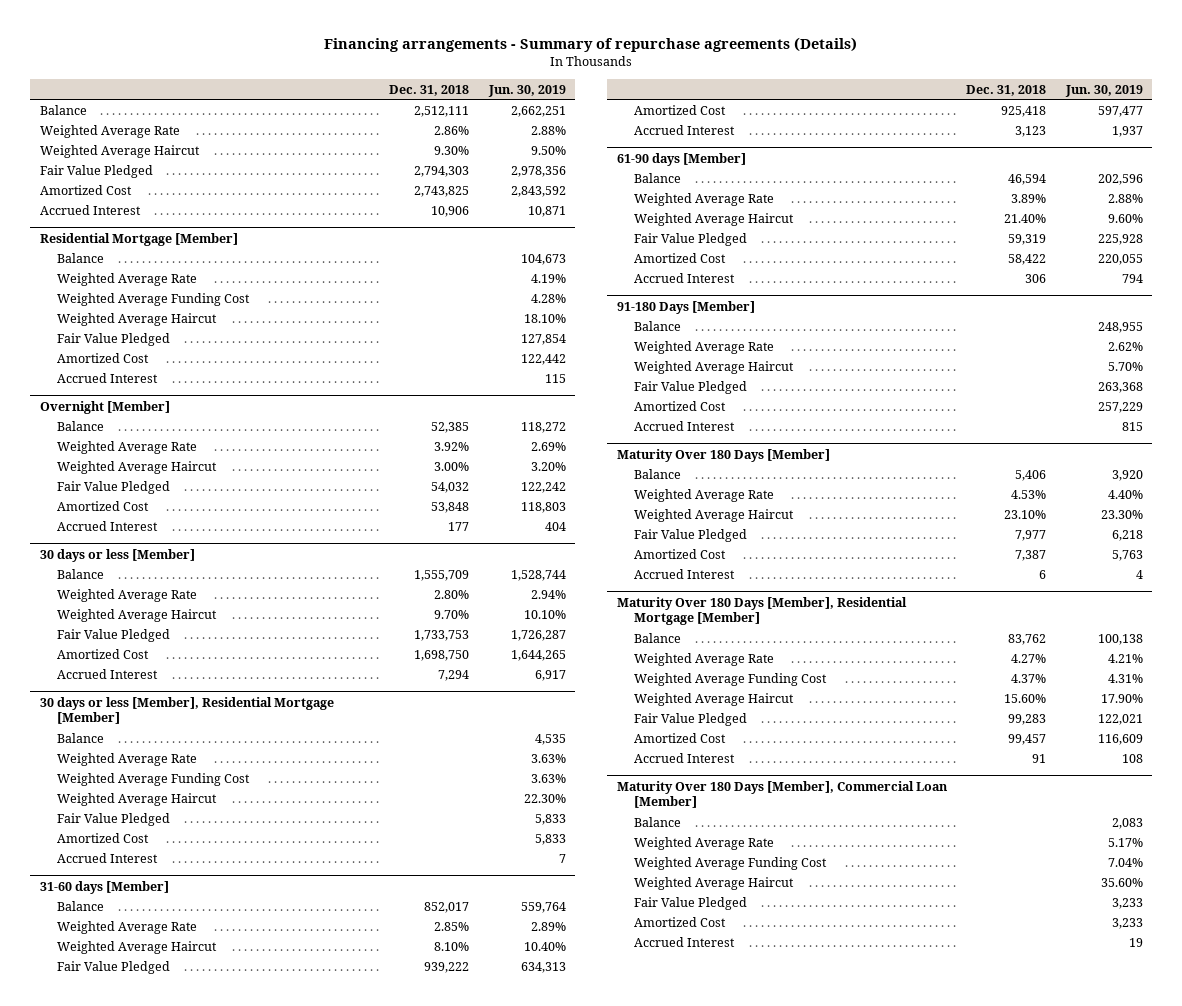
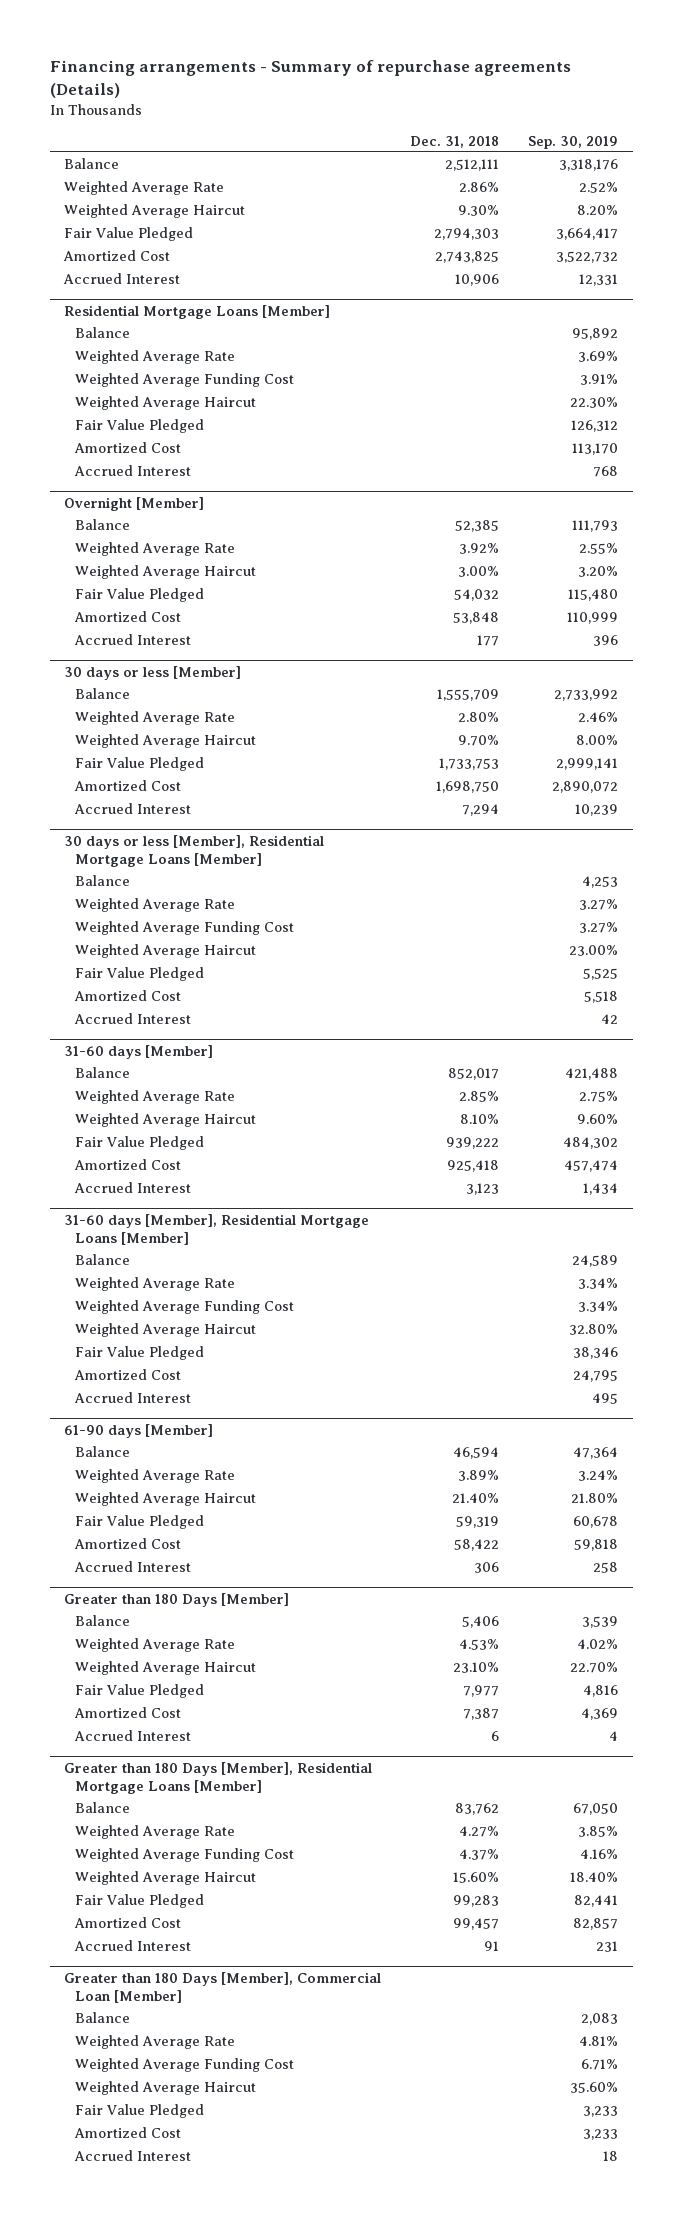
- | Dec. 31, 2018 | Jun. 30, 2019
+ | Dec. 31, 2018 | Sep. 30, 2019
- Residential Mortgage [Member]
+ Residential Mortgage Loans [Member]
- 30 days or less [Member], Residential Mortgage [Member]
+ 30 days or less [Member], Residential Mortgage Loans [Member]
+ 31-60 days [Member], Residential Mortgage Loans [Member]
+ Balance | | 24,589
+ Weighted Average Rate | | 3.34%
+ Weighted Average Funding Cost | | 3.34%
+ Weighted Average Haircut | | 32.80%
+ Fair Value Pledged | | 38,346
+ Amortized Cost | | 24,795
+ Accrued Interest | | 495
- 91-180 Days [Member]
- Balance | | 248,955
- Weighted Average Rate | | 2.62%
- Weighted Average Haircut | | 5.70%
- Fair Value Pledged | | 263,368
- Amortized Cost | | 257,229
- Accrued Interest | | 815
- Maturity Over 180 Days [Member]
+ Greater than 180 Days [Member]
- Maturity Over 180 Days [Member], Residential Mortgage [Member]
+ Greater than 180 Days [Member], Residential Mortgage Loans [Member]
- Maturity Over 180 Days [Member], Commercial Loan [Member]
+ Greater than 180 Days [Member], Commercial Loan [Member]

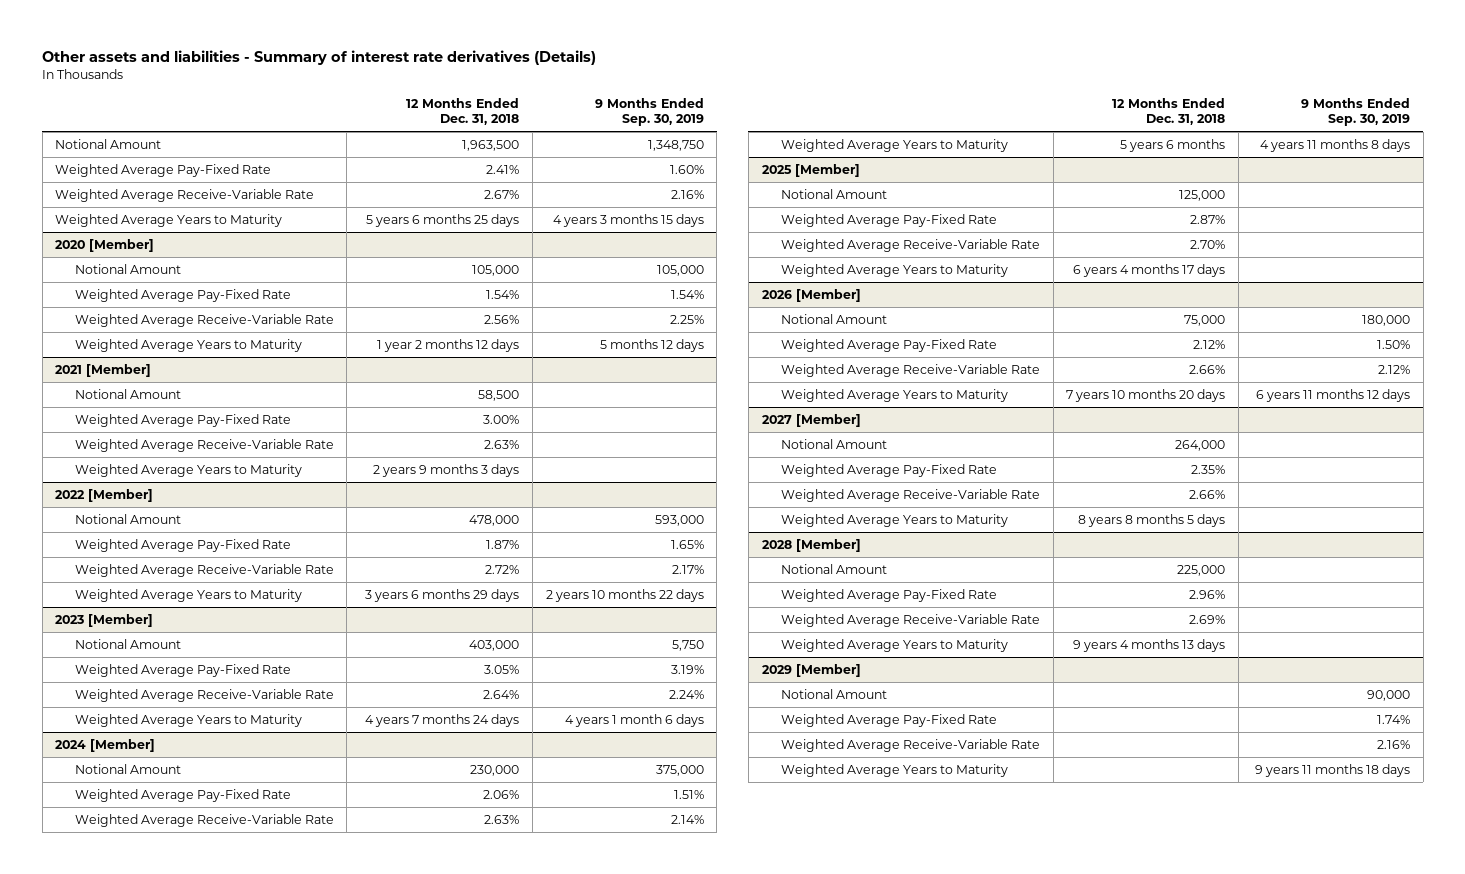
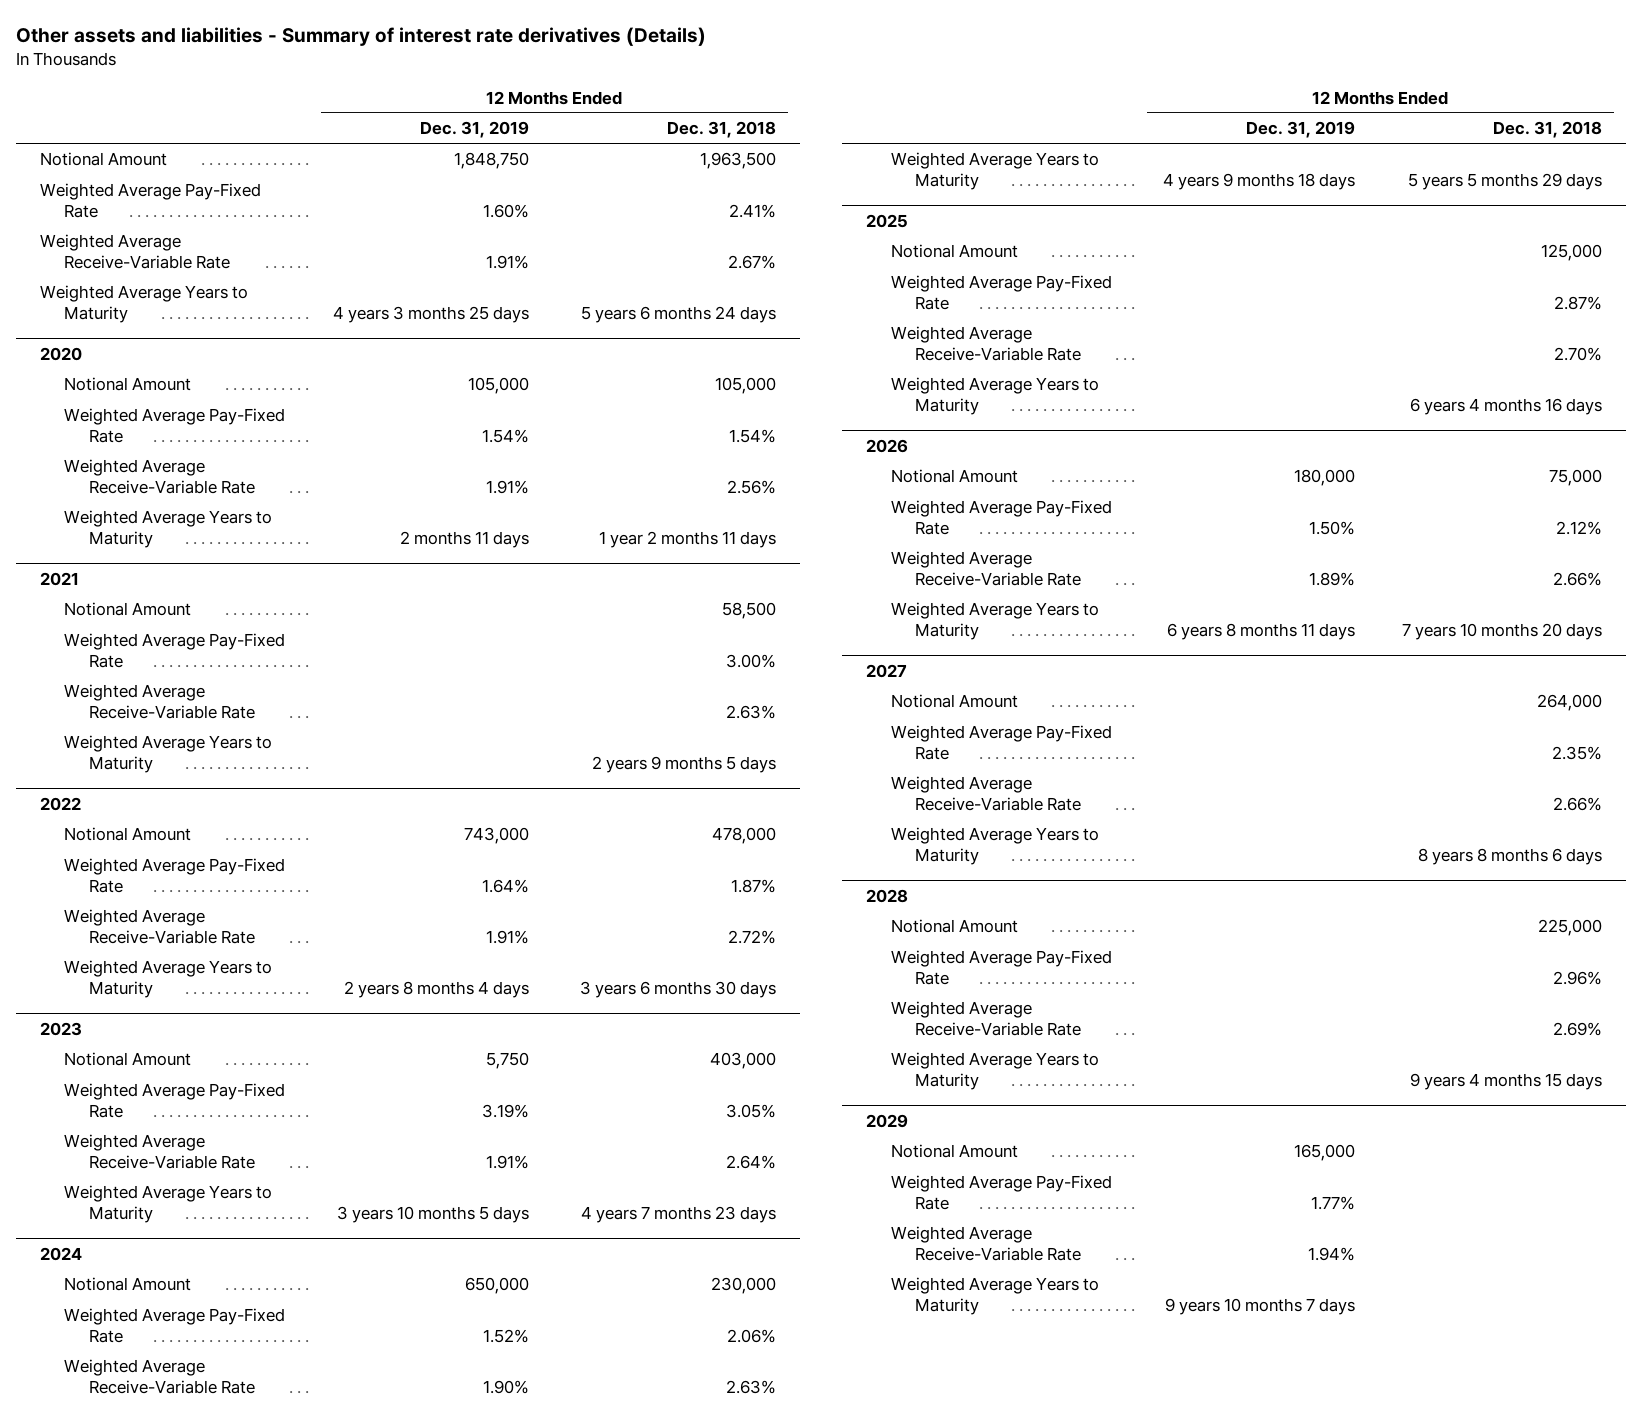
- | 12 Months Ended Dec. 31, 2018 | 9 Months Ended Sep. 30, 2019
+ | 12 Months Ended Dec. 31, 2019 | 12 Months Ended Dec. 31, 2018
- Weighted Average Years to Maturity | 5 years 6 months 25 days | 4 years 3 months 15 days
- 2020 [Member]
+ Weighted Average Years to Maturity | 4 years 3 months 25 days | 5 years 6 months 24 days
+ 2020
- Weighted Average Years to Maturity | 1 year 2 months 12 days | 5 months 12 days
- 2021 [Member]
+ Weighted Average Years to Maturity | 2 months 11 days | 1 year 2 months 11 days
+ 2021
- Weighted Average Years to Maturity | 2 years 9 months 3 days |
- 2022 [Member]
+ Weighted Average Years to Maturity | | 2 years 9 months 5 days
+ 2022
- Weighted Average Years to Maturity | 3 years 6 months 29 days | 2 years 10 months 22 days
- 2023 [Member]
+ Weighted Average Years to Maturity | 2 years 8 months 4 days | 3 years 6 months 30 days
+ 2023
- Weighted Average Years to Maturity | 4 years 7 months 24 days | 4 years 1 month 6 days
- 2024 [Member]
+ Weighted Average Years to Maturity | 3 years 10 months 5 days | 4 years 7 months 23 days
+ 2024
- Weighted Average Years to Maturity | 5 years 6 months | 4 years 11 months 8 days
- 2025 [Member]
+ Weighted Average Years to Maturity | 4 years 9 months 18 days | 5 years 5 months 29 days
+ 2025
- Weighted Average Years to Maturity | 6 years 4 months 17 days |
- 2026 [Member]
+ Weighted Average Years to Maturity | | 6 years 4 months 16 days
+ 2026
- 2027 [Member]
+ 2027
- Weighted Average Years to Maturity | 8 years 8 months 5 days |
- 2028 [Member]
+ Weighted Average Years to Maturity | | 8 years 8 months 6 days
+ 2028
- Weighted Average Years to Maturity | 9 years 4 months 13 days |
- 2029 [Member]
+ Weighted Average Years to Maturity | | 9 years 4 months 15 days
+ 2029

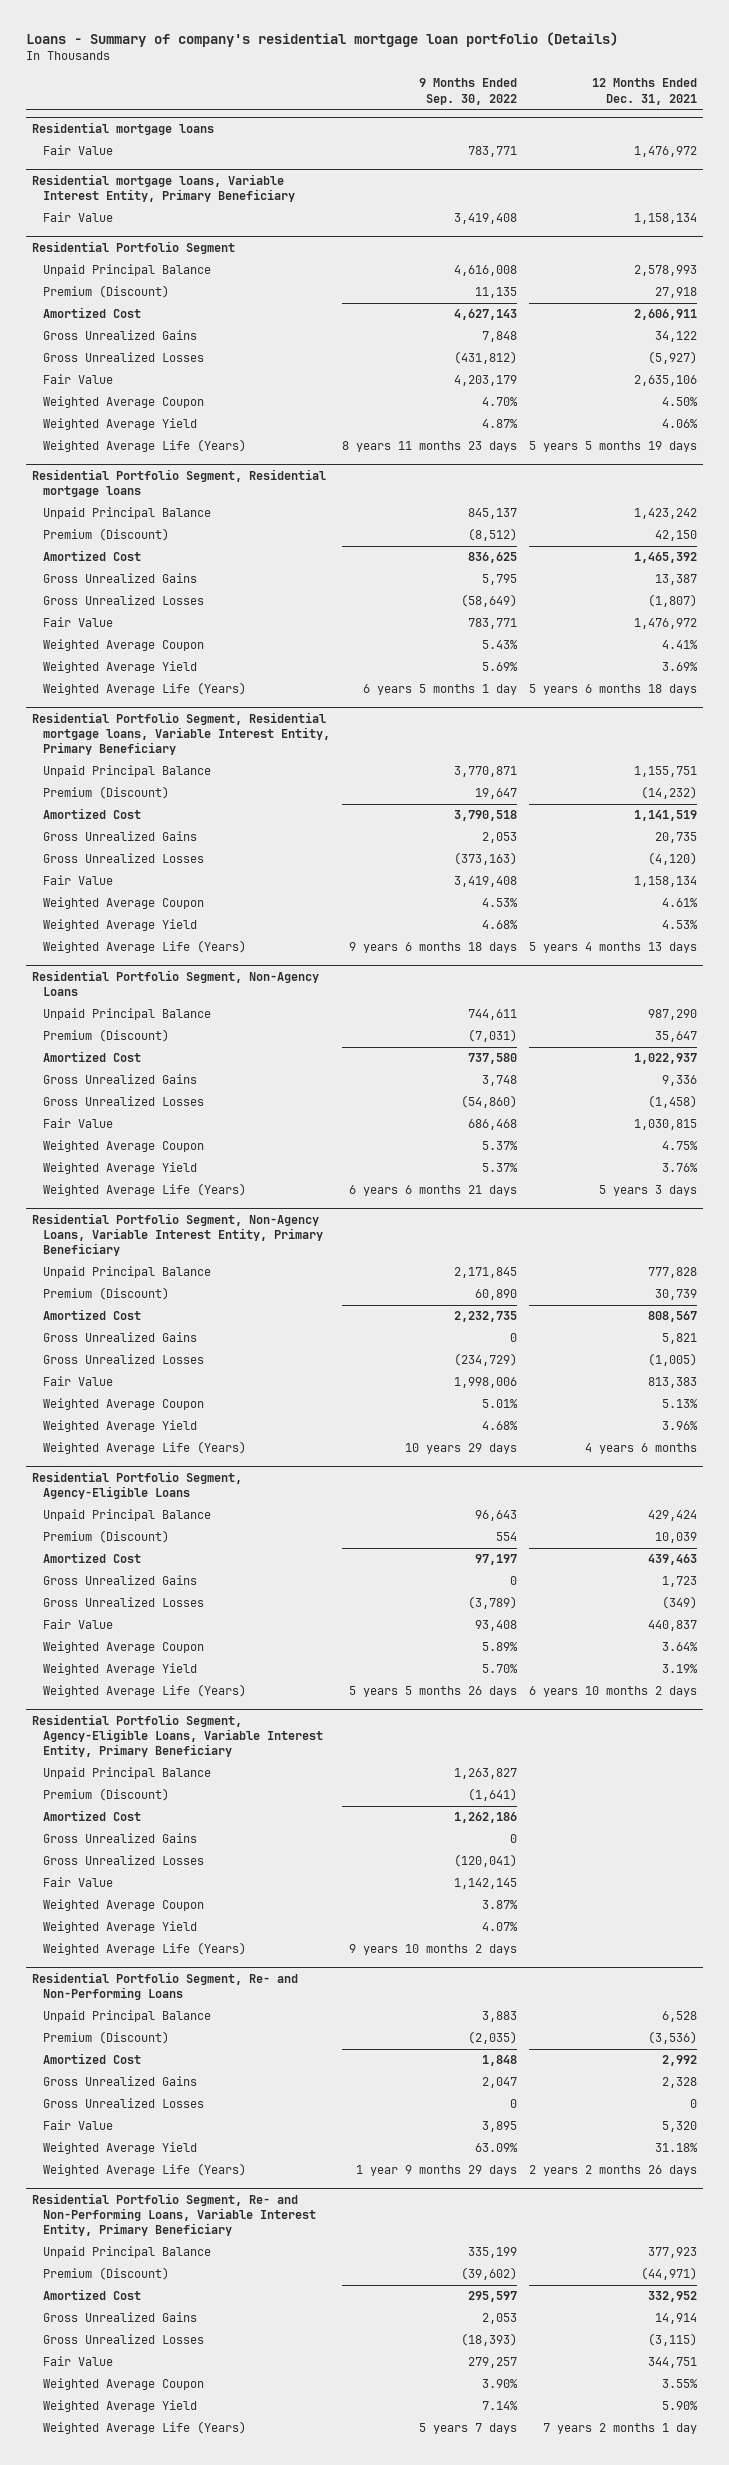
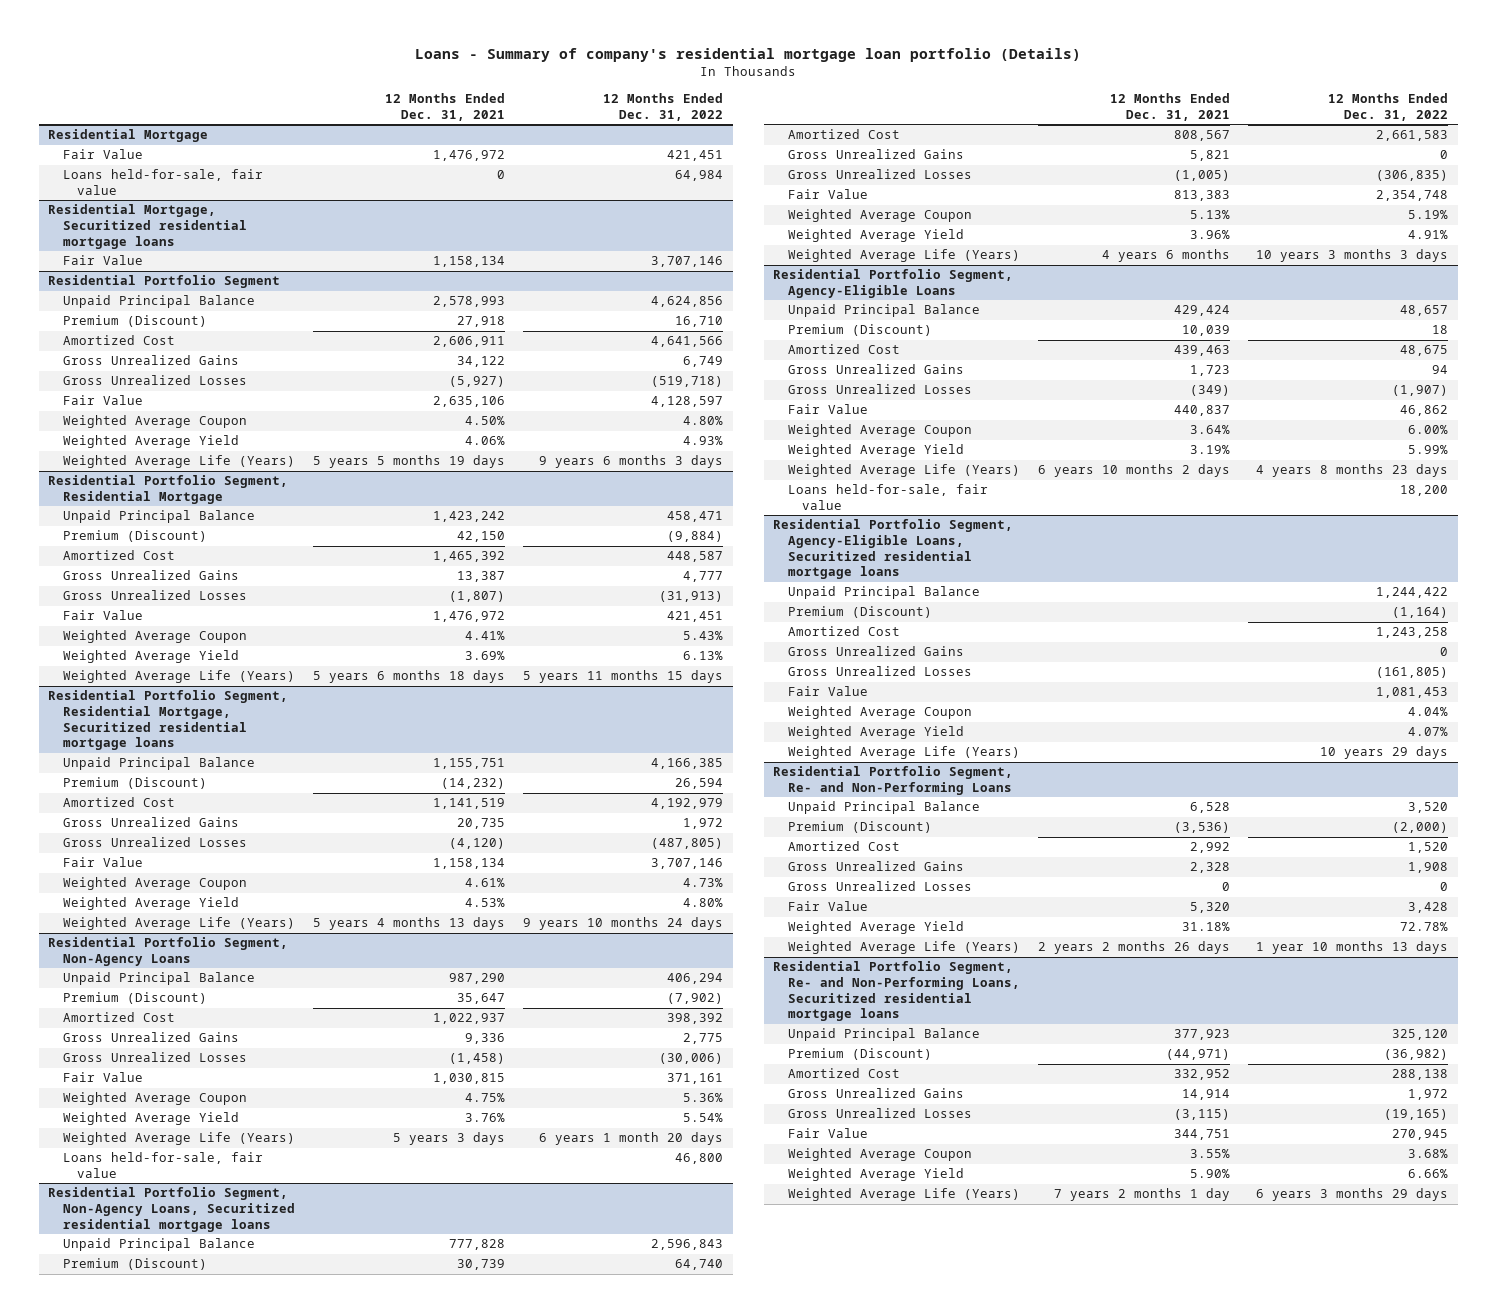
- | 9 Months Ended Sep. 30, 2022 | 12 Months Ended Dec. 31, 2021
+ | 12 Months Ended Dec. 31, 2021 | 12 Months Ended Dec. 31, 2022
- Residential mortgage loans
+ Residential Mortgage
- Residential mortgage loans, Variable Interest Entity, Primary Beneficiary
+ Loans held-for-sale, fair value | 0 | 64,984
+ Residential Mortgage, Securitized residential mortgage loans
- Residential Portfolio Segment, Residential mortgage loans
+ Residential Portfolio Segment, Residential Mortgage
- Residential Portfolio Segment, Residential mortgage loans, Variable Interest Entity, Primary Beneficiary
+ Residential Portfolio Segment, Residential Mortgage, Securitized residential mortgage loans
- Residential Portfolio Segment, Non-Agency Loans, Variable Interest Entity, Primary Beneficiary
@ Residential Portfolio Segment, Non-Agency Loans
+ Loans held-for-sale, fair value | | 46,800
+ Residential Portfolio Segment, Non-Agency Loans, Securitized residential mortgage loans
- Residential Portfolio Segment, Agency-Eligible Loans, Variable Interest Entity, Primary Beneficiary
@ Residential Portfolio Segment, Agency-Eligible Loans
+ Loans held-for-sale, fair value | | 18,200
+ Residential Portfolio Segment, Agency-Eligible Loans, Securitized residential mortgage loans
- Residential Portfolio Segment, Re- and Non-Performing Loans, Variable Interest Entity, Primary Beneficiary
+ Residential Portfolio Segment, Re- and Non-Performing Loans, Securitized residential mortgage loans

